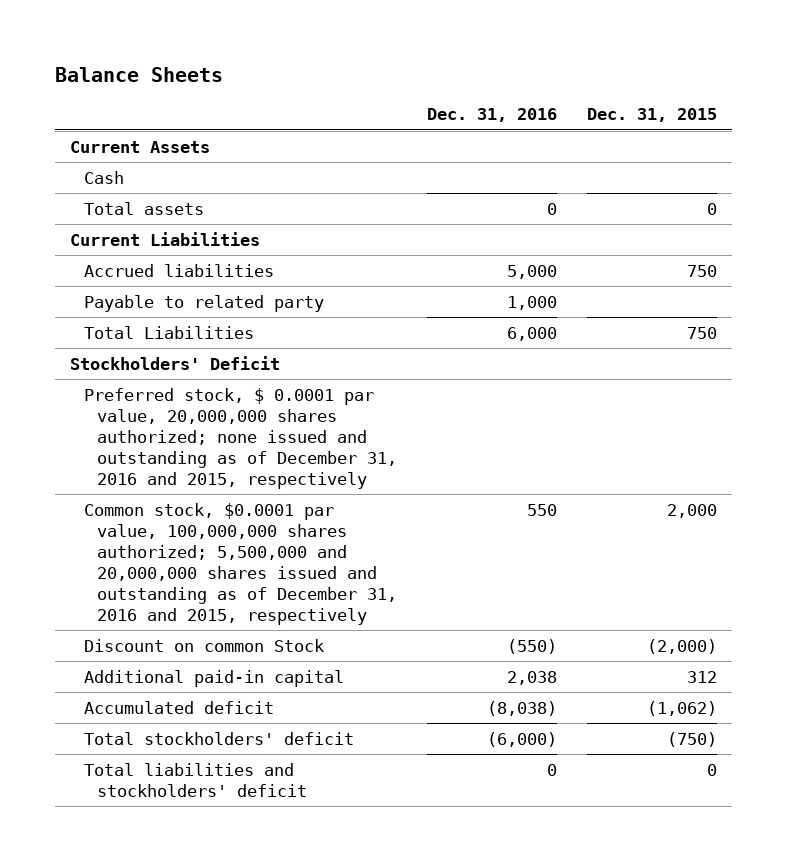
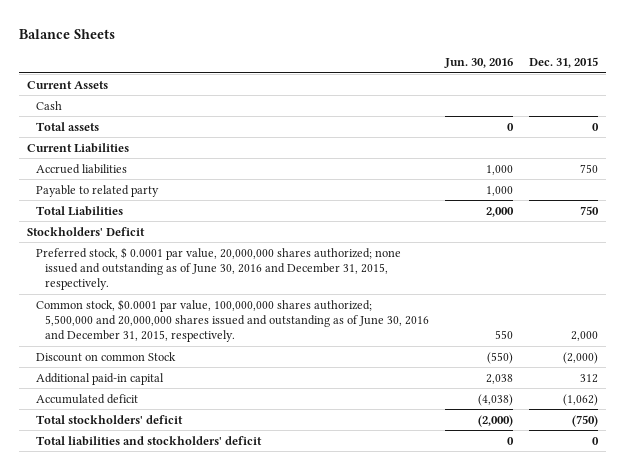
- | Dec. 31, 2016 | Dec. 31, 2015
+ | Jun. 30, 2016 | Dec. 31, 2015
- Preferred stock, $ 0.0001 par value, 20,000,000 shares authorized; none issued and outstanding as of December 31, 2016 and 2015, respectively
- Common stock, $0.0001 par value, 100,000,000 shares authorized; 5,500,000 and 20,000,000 shares issued and outstanding as of December 31, 2016 and 2015, respectively | 550 | 2,000
+ Preferred stock, $ 0.0001 par value, 20,000,000 shares authorized; none issued and outstanding as of June 30, 2016 and December 31, 2015, respectively.
+ Common stock, $0.0001 par value, 100,000,000 shares authorized; 5,500,000 and 20,000,000 shares issued and outstanding as of June 30, 2016 and December 31, 2015, respectively. | 550 | 2,000

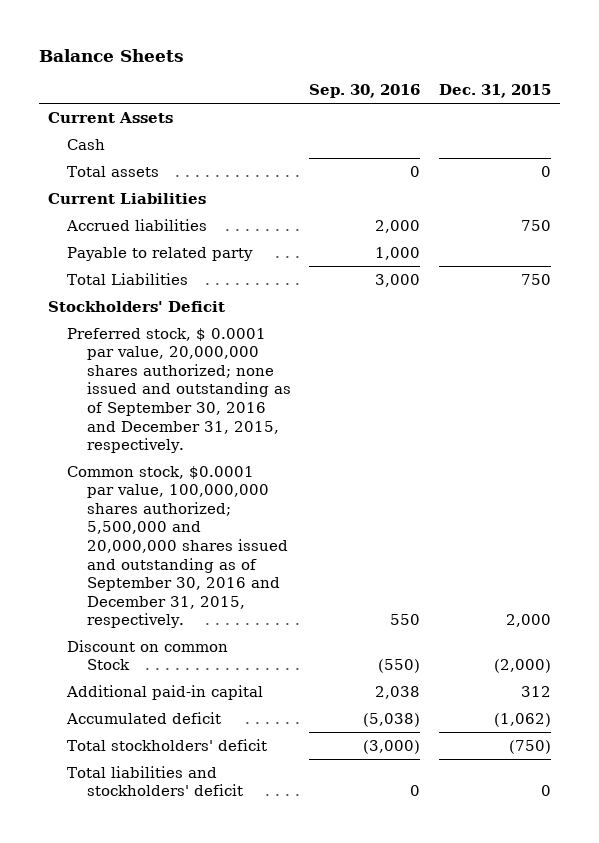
- | Jun. 30, 2016 | Dec. 31, 2015
+ | Sep. 30, 2016 | Dec. 31, 2015
- Preferred stock, $ 0.0001 par value, 20,000,000 shares authorized; none issued and outstanding as of June 30, 2016 and December 31, 2015, respectively.
- Common stock, $0.0001 par value, 100,000,000 shares authorized; 5,500,000 and 20,000,000 shares issued and outstanding as of June 30, 2016 and December 31, 2015, respectively. | 550 | 2,000
+ Preferred stock, $ 0.0001 par value, 20,000,000 shares authorized; none issued and outstanding as of September 30, 2016 and December 31, 2015, respectively.
+ Common stock, $0.0001 par value, 100,000,000 shares authorized; 5,500,000 and 20,000,000 shares issued and outstanding as of September 30, 2016 and December 31, 2015, respectively. | 550 | 2,000

